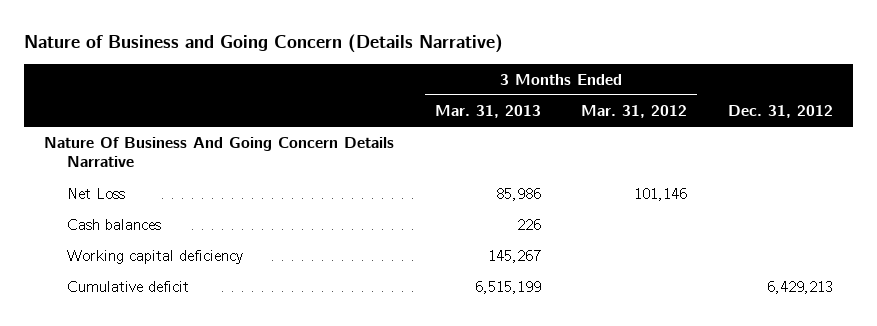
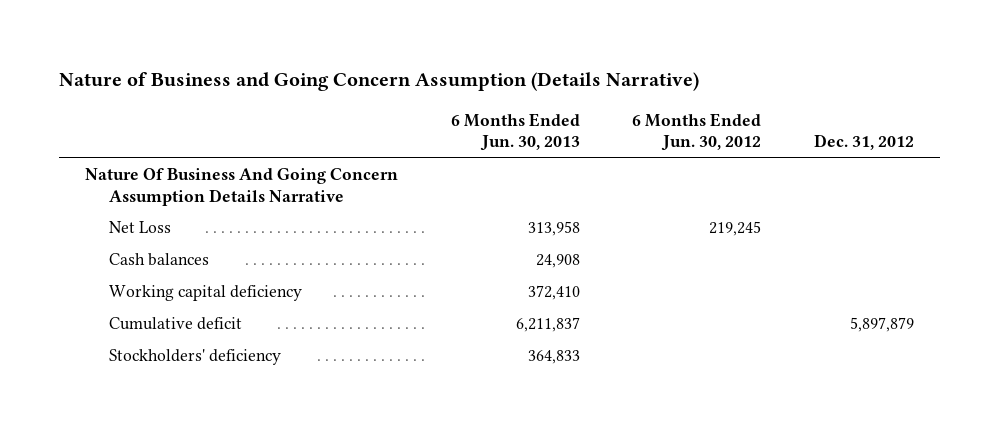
- Nature of Business and Going Concern (Details Narrative)
+ Nature of Business and Going Concern Assumption (Details Narrative)
- | 3 Months Ended Mar. 31, 2013 | 3 Months Ended Mar. 31, 2012 | Dec. 31, 2012
+ | 6 Months Ended Jun. 30, 2013 | 6 Months Ended Jun. 30, 2012 | Dec. 31, 2012
- Nature Of Business And Going Concern Details Narrative
+ Nature Of Business And Going Concern Assumption Details Narrative
- Cumulative deficit | 6,515,199 | | 6,429,213
+ Cumulative deficit | 6,211,837 | | 5,897,879
+ Stockholders' deficiency | 364,833 | |

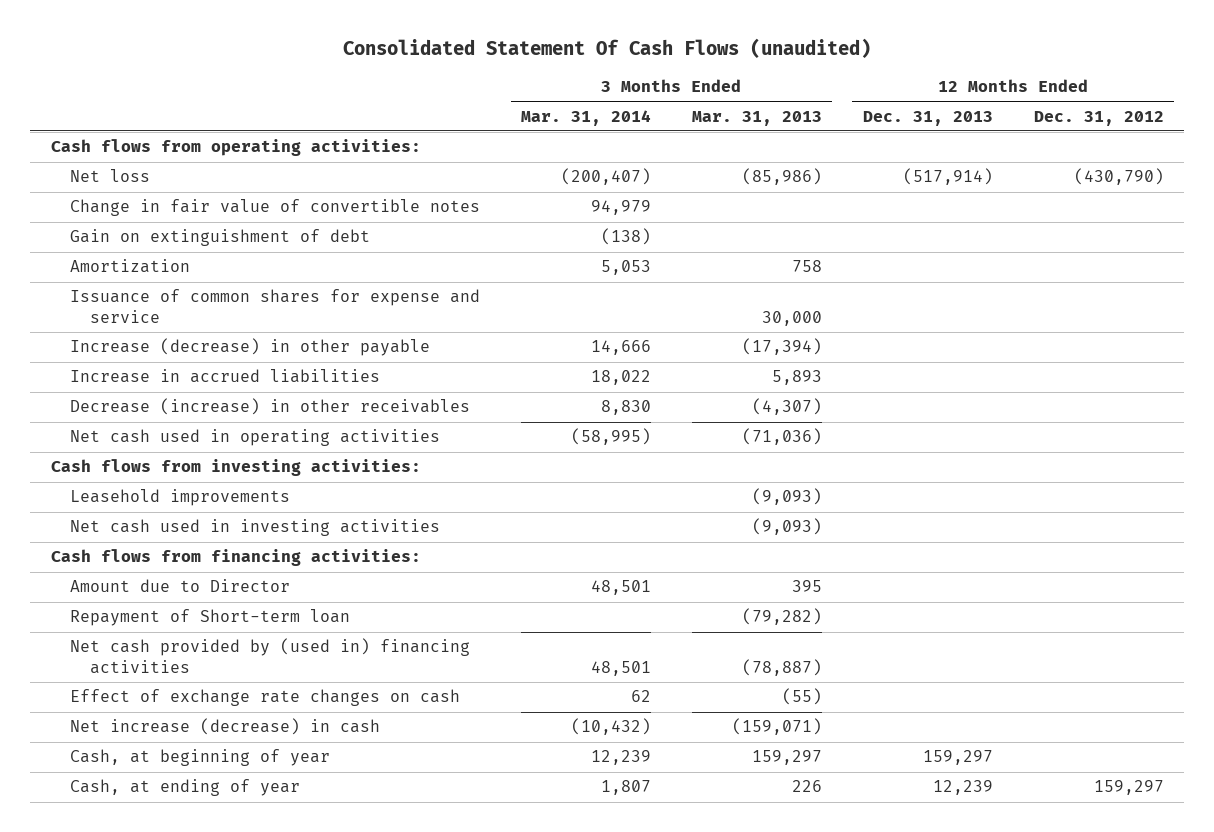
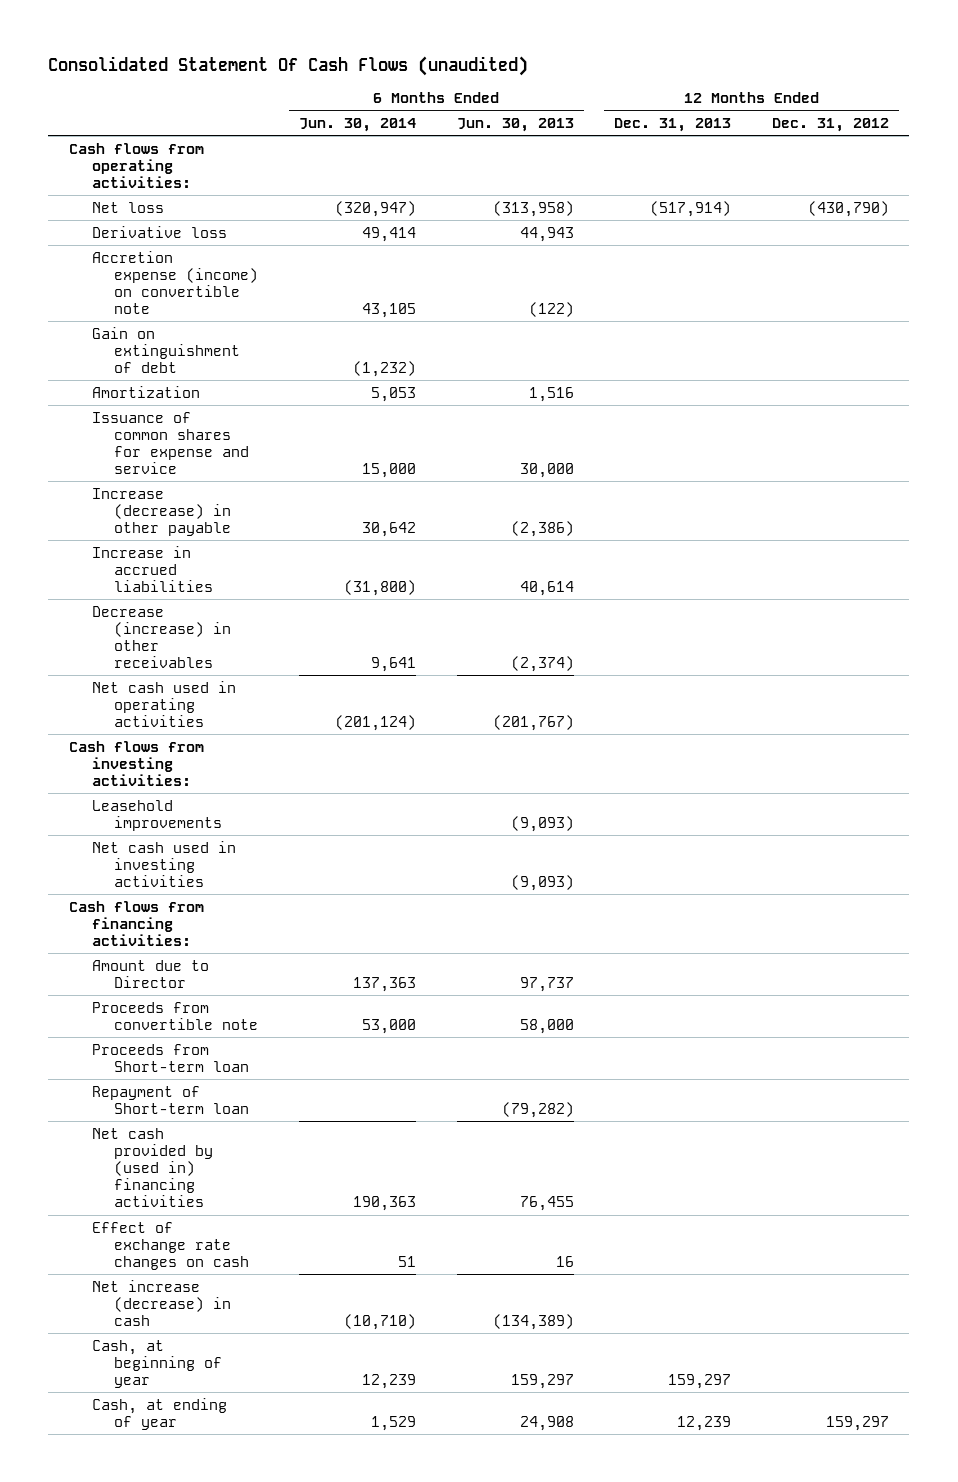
- | 3 Months Ended Mar. 31, 2014 | 3 Months Ended Mar. 31, 2013 | 12 Months Ended Dec. 31, 2013 | 12 Months Ended Dec. 31, 2012
+ | 6 Months Ended Jun. 30, 2014 | 6 Months Ended Jun. 30, 2013 | 12 Months Ended Dec. 31, 2013 | 12 Months Ended Dec. 31, 2012
- Change in fair value of convertible notes | 94,979 | | |
+ Derivative loss | 49,414 | 44,943 | |
+ Accretion expense (income) on convertible note | 43,105 | (122) | |
+ Proceeds from convertible note | 53,000 | 58,000 | |
+ Proceeds from Short-term loan

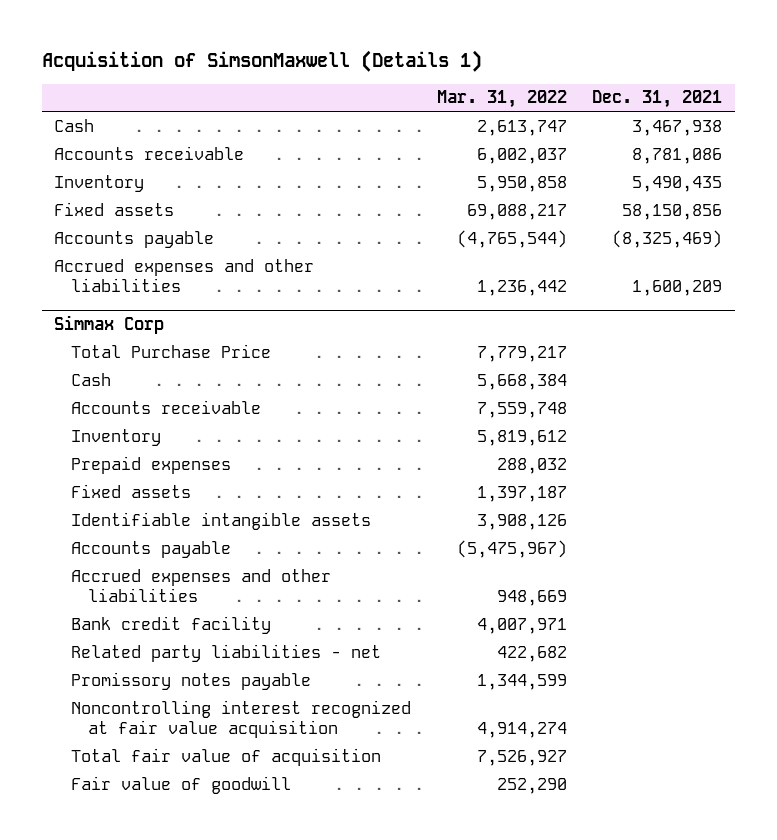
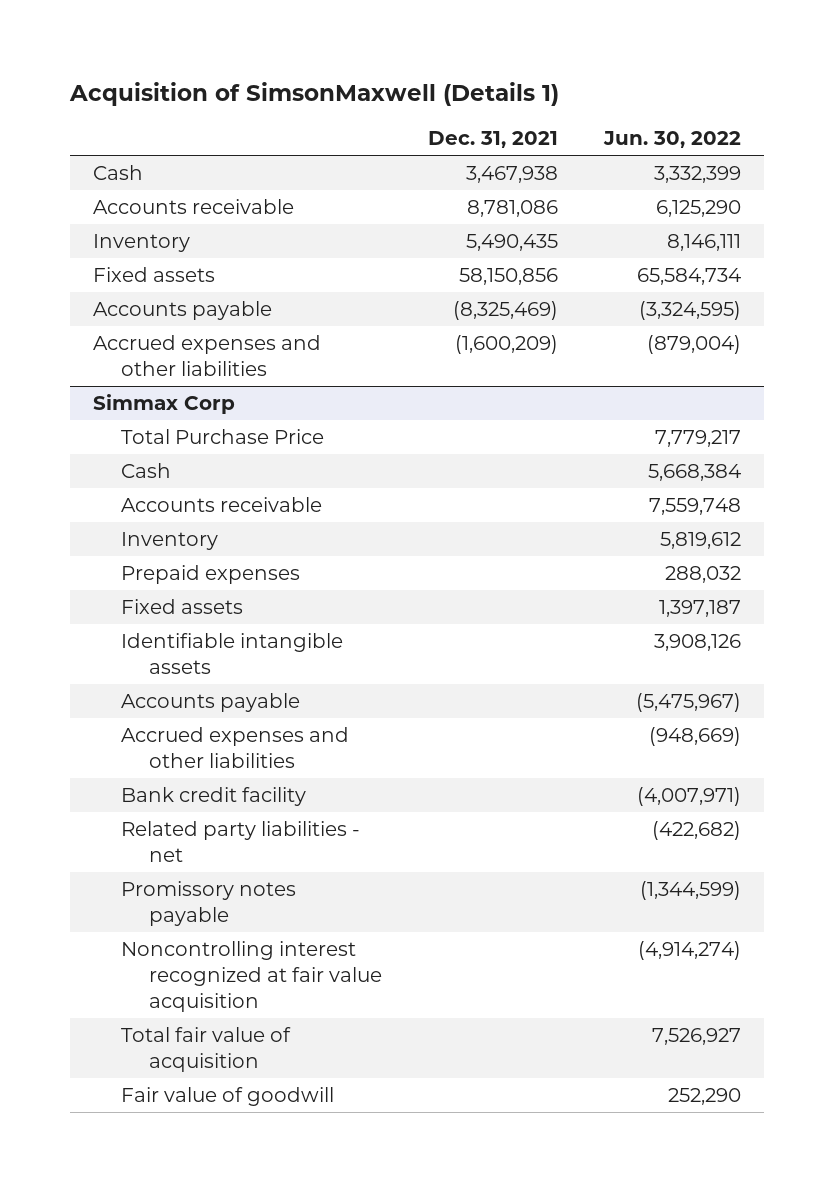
- | Mar. 31, 2022 | Dec. 31, 2021
+ | Dec. 31, 2021 | Jun. 30, 2022
- Accrued expenses and other liabilities | 1,236,442 | 1,600,209
+ Accrued expenses and other liabilities | (1,600,209) | (879,004)

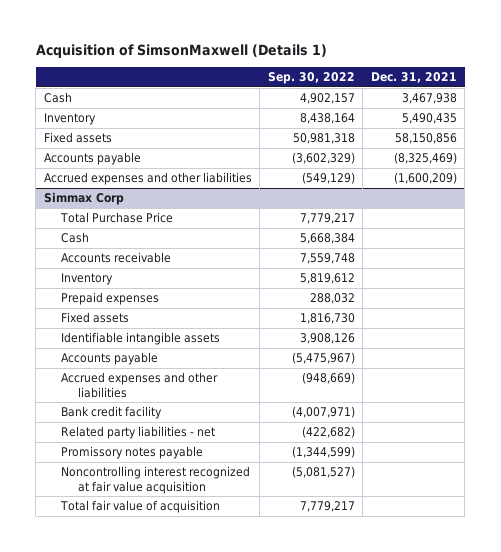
- | Dec. 31, 2021 | Jun. 30, 2022
+ | Sep. 30, 2022 | Dec. 31, 2021
- Accounts receivable | 8,781,086 | 6,125,290
@ Simmax Corp
- Fair value of goodwill | | 252,290

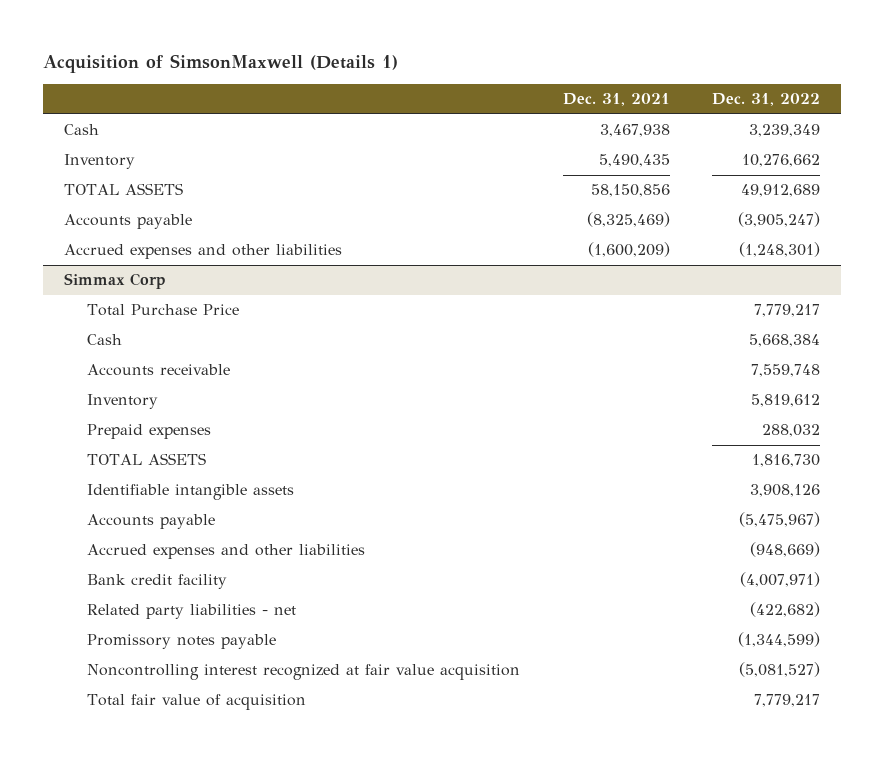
- | Sep. 30, 2022 | Dec. 31, 2021
+ | Dec. 31, 2021 | Dec. 31, 2022
- Fixed assets | 50,981,318 | 58,150,856
+ TOTAL ASSETS | 58,150,856 | 49,912,689
@ Simmax Corp
- Fixed assets | 1,816,730 |
+ TOTAL ASSETS | | 1,816,730

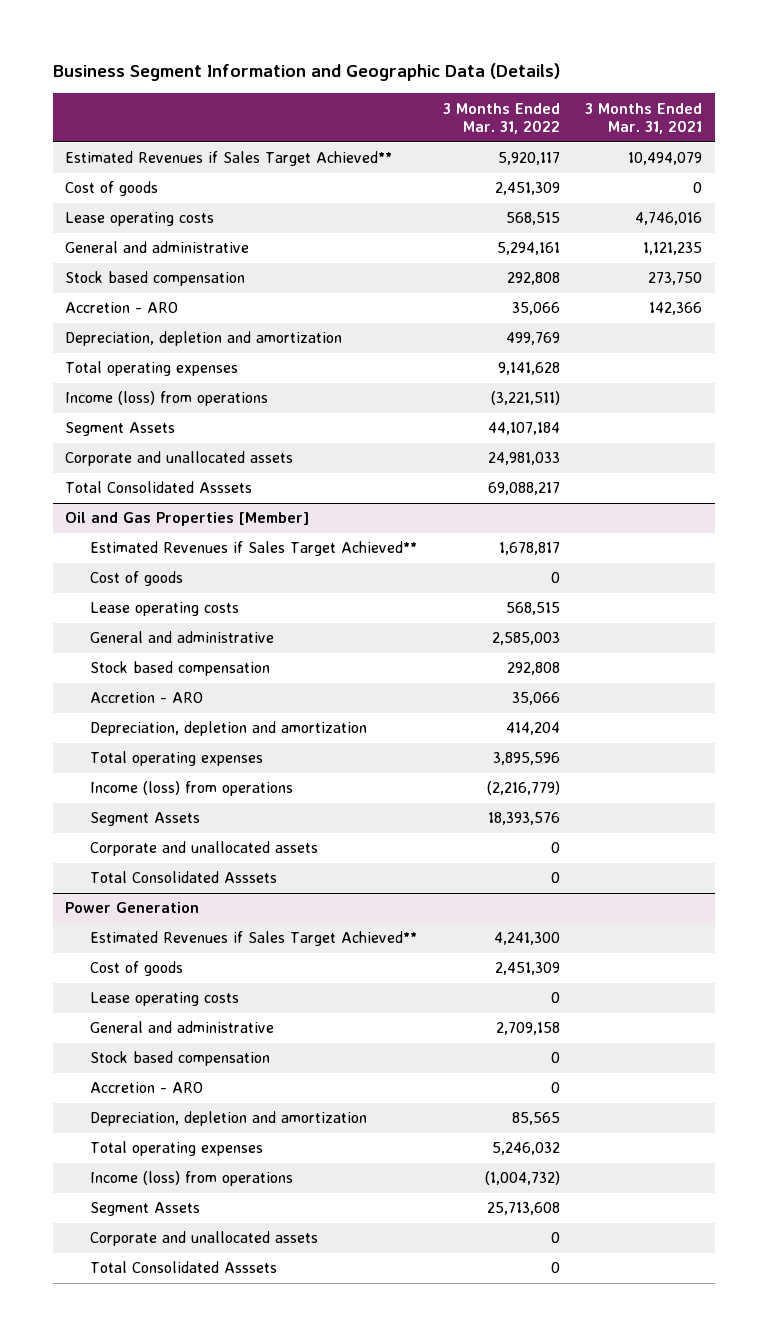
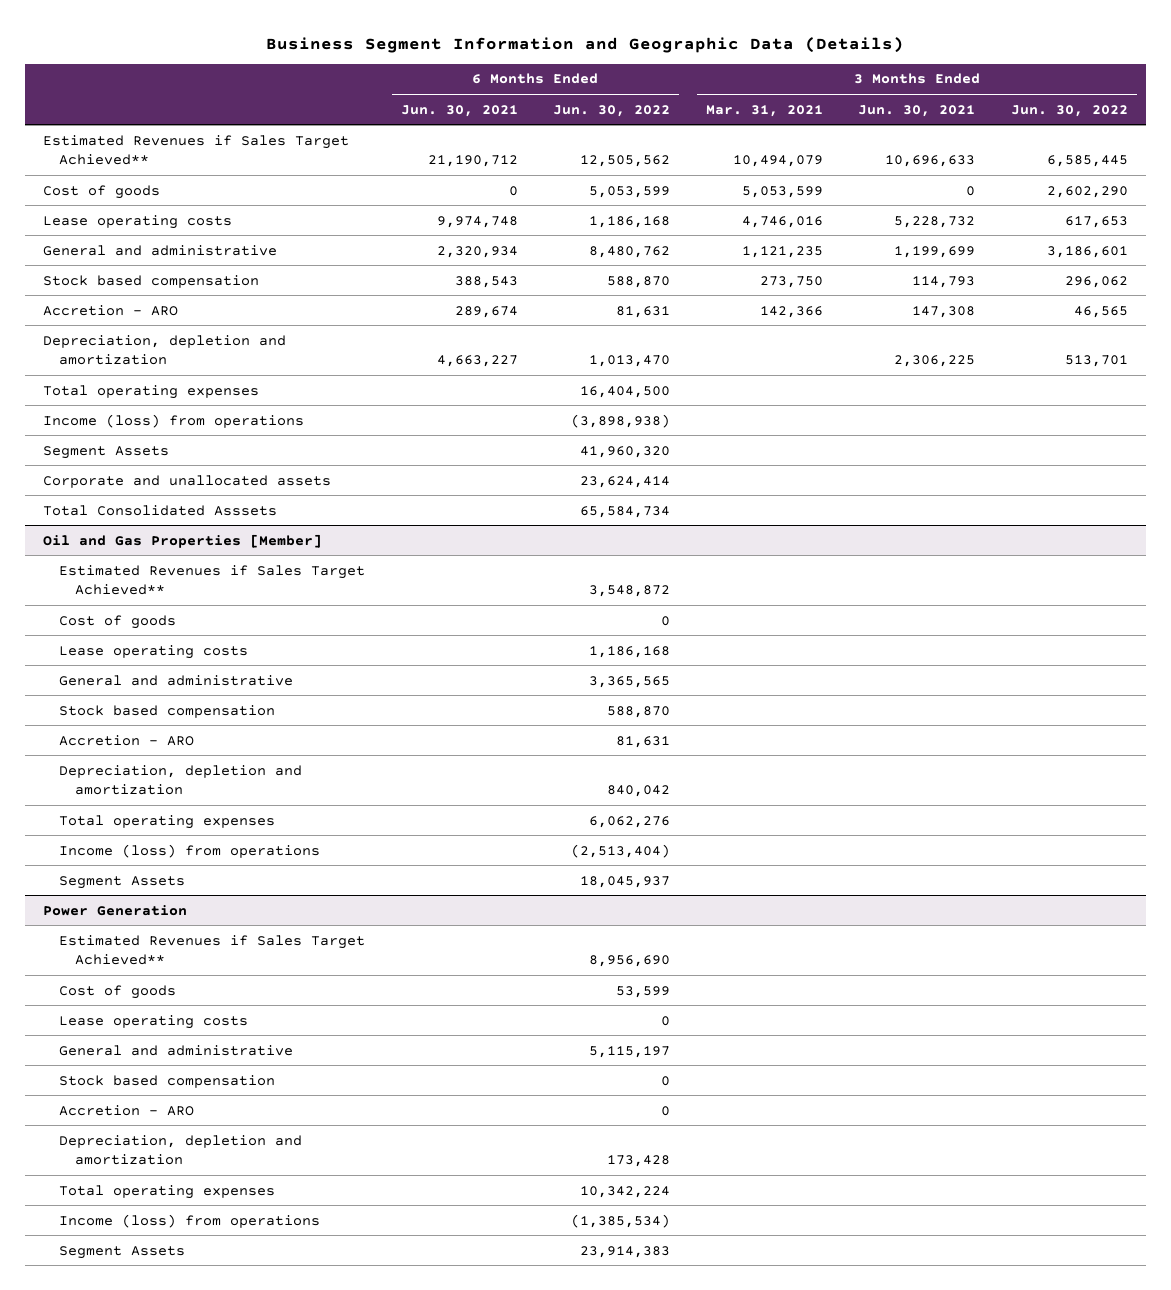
- | 3 Months Ended Mar. 31, 2022 | 3 Months Ended Mar. 31, 2021
+ | 6 Months Ended Jun. 30, 2021 | 6 Months Ended Jun. 30, 2022 | 3 Months Ended Mar. 31, 2021 | 3 Months Ended Jun. 30, 2021 | 3 Months Ended Jun. 30, 2022
- Cost of goods | 2,451,309 | 0
+ Cost of goods | 0 | 5,053,599 | 5,053,599 | 0 | 2,602,290
@ Oil and Gas Properties [Member]
- Corporate and unallocated assets | 0 |
- Total Consolidated Asssets | 0 |
@ Power Generation
- Corporate and unallocated assets | 0 |
- Total Consolidated Asssets | 0 |

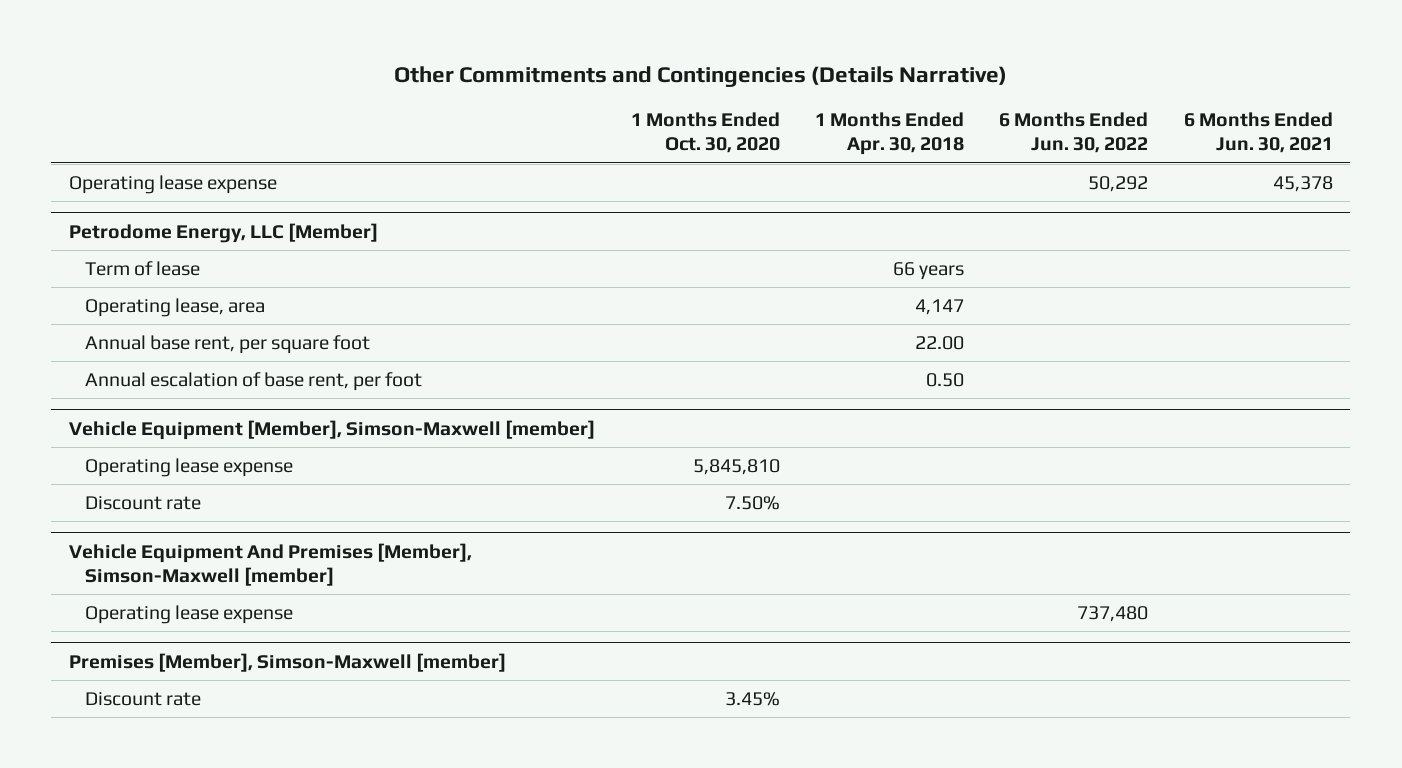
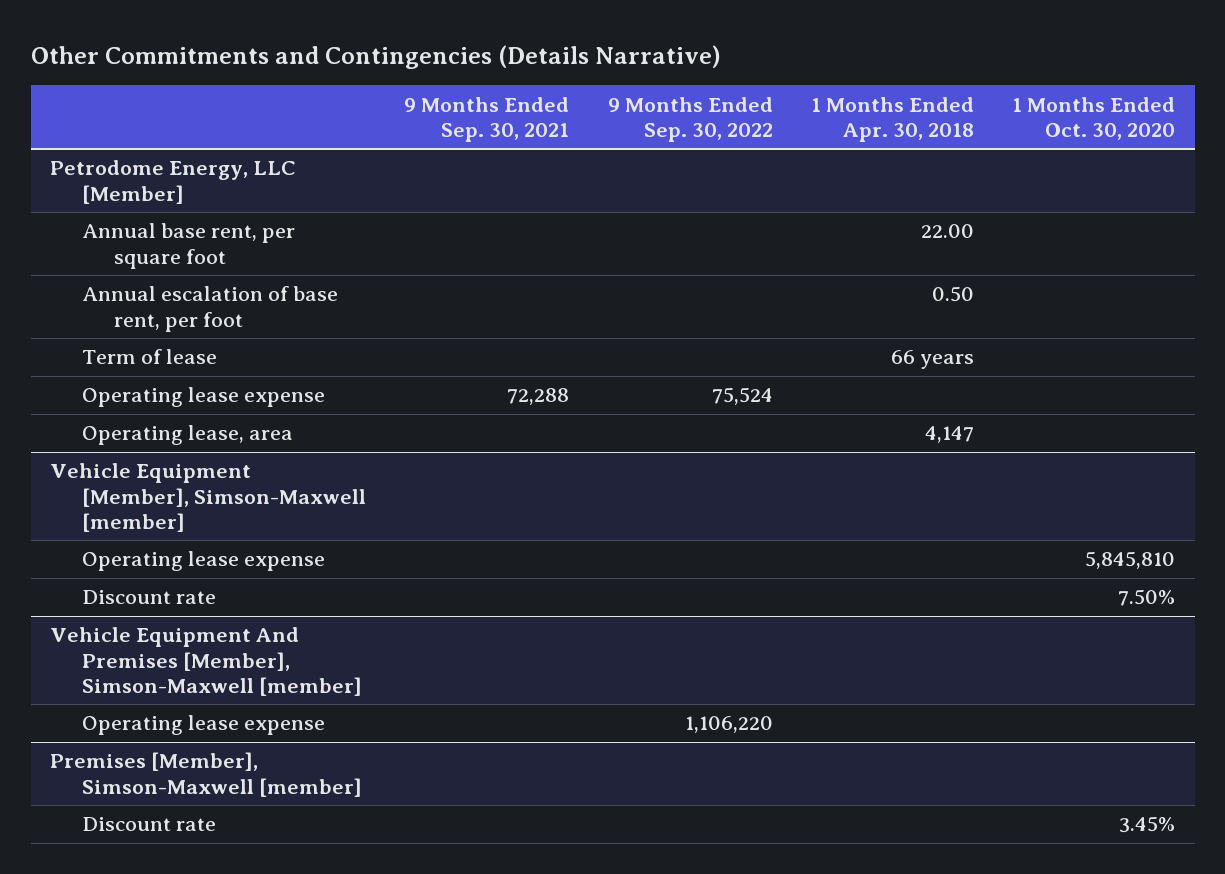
- | 1 Months Ended Oct. 30, 2020 | 1 Months Ended Apr. 30, 2018 | 6 Months Ended Jun. 30, 2022 | 6 Months Ended Jun. 30, 2021
+ | 9 Months Ended Sep. 30, 2021 | 9 Months Ended Sep. 30, 2022 | 1 Months Ended Apr. 30, 2018 | 1 Months Ended Oct. 30, 2020
- Operating lease expense | | | 50,292 | 45,378
@ Petrodome Energy, LLC [Member]
moved down: Term of lease | | | 66 years |
+ Operating lease expense | 72,288 | 75,524 | |
moved down: Operating lease, area | | | 4,147 |

